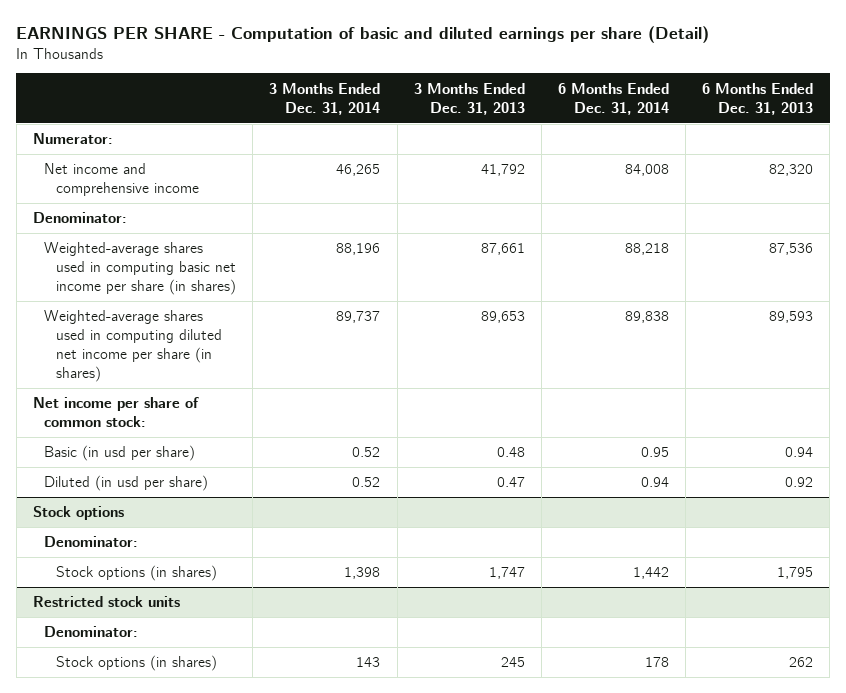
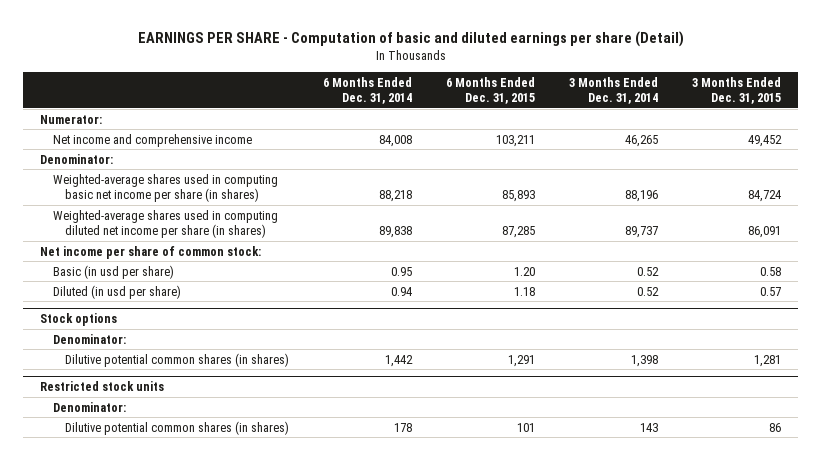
- | 3 Months Ended Dec. 31, 2014 | 3 Months Ended Dec. 31, 2013 | 6 Months Ended Dec. 31, 2014 | 6 Months Ended Dec. 31, 2013
+ | 6 Months Ended Dec. 31, 2014 | 6 Months Ended Dec. 31, 2015 | 3 Months Ended Dec. 31, 2014 | 3 Months Ended Dec. 31, 2015
@ Stock options
- Stock options (in shares) | 1,398 | 1,747 | 1,442 | 1,795
+ Dilutive potential common shares (in shares) | 1,442 | 1,291 | 1,398 | 1,281
@ Restricted stock units
- Stock options (in shares) | 143 | 245 | 178 | 262
+ Dilutive potential common shares (in shares) | 178 | 101 | 143 | 86

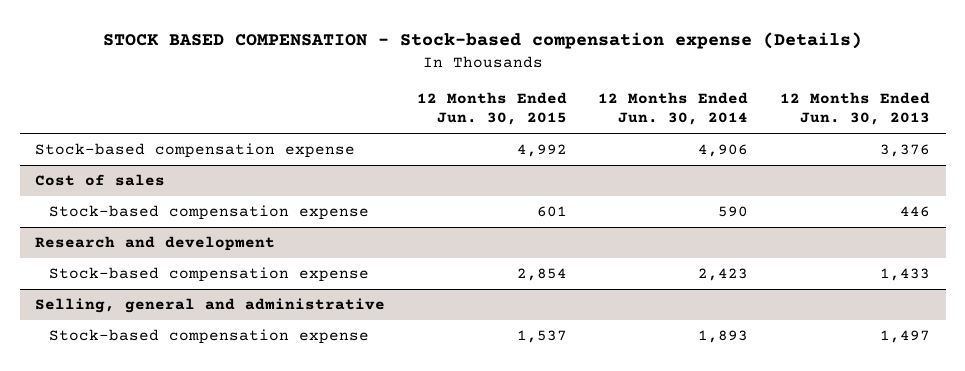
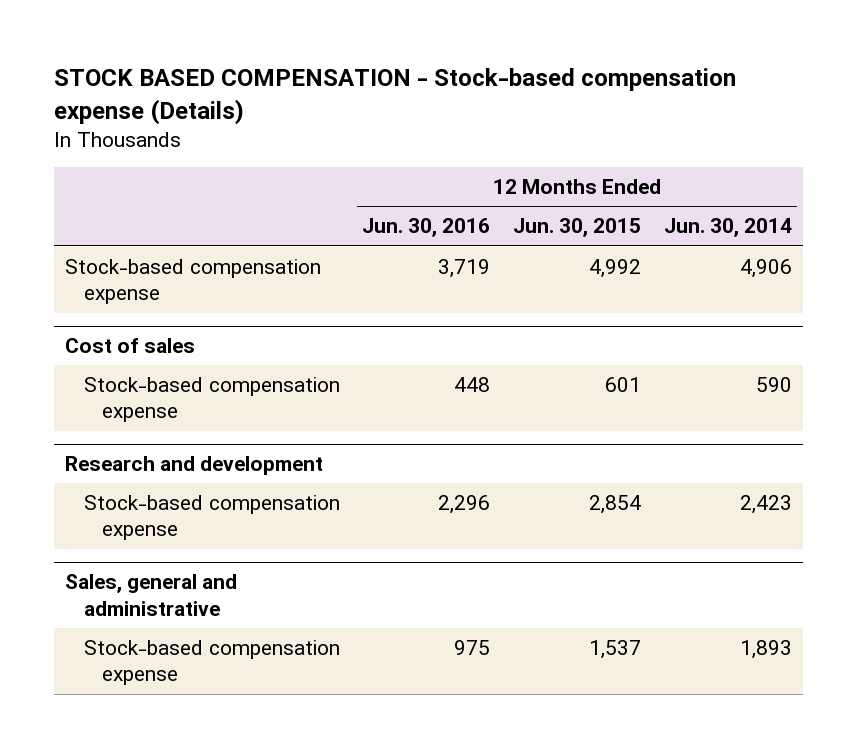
- | 12 Months Ended Jun. 30, 2015 | 12 Months Ended Jun. 30, 2014 | 12 Months Ended Jun. 30, 2013
+ | 12 Months Ended Jun. 30, 2016 | 12 Months Ended Jun. 30, 2015 | 12 Months Ended Jun. 30, 2014
- Selling, general and administrative
+ Sales, general and administrative

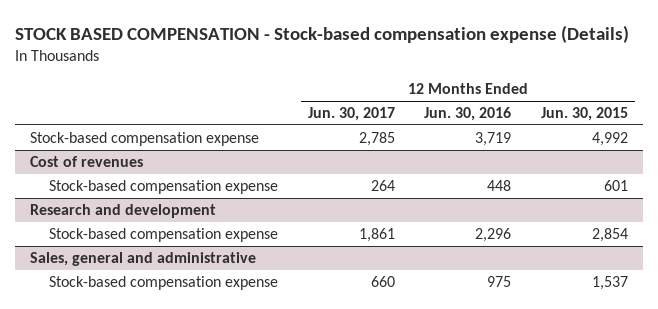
- | 12 Months Ended Jun. 30, 2016 | 12 Months Ended Jun. 30, 2015 | 12 Months Ended Jun. 30, 2014
+ | 12 Months Ended Jun. 30, 2017 | 12 Months Ended Jun. 30, 2016 | 12 Months Ended Jun. 30, 2015
- Cost of sales
+ Cost of revenues

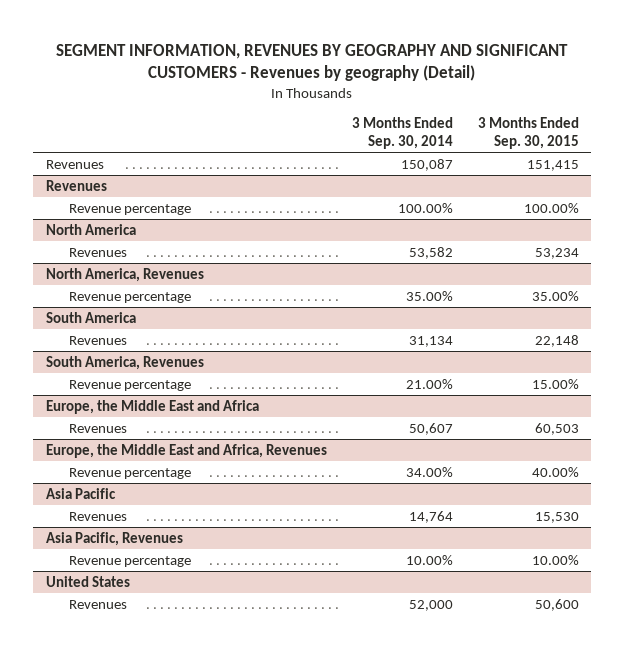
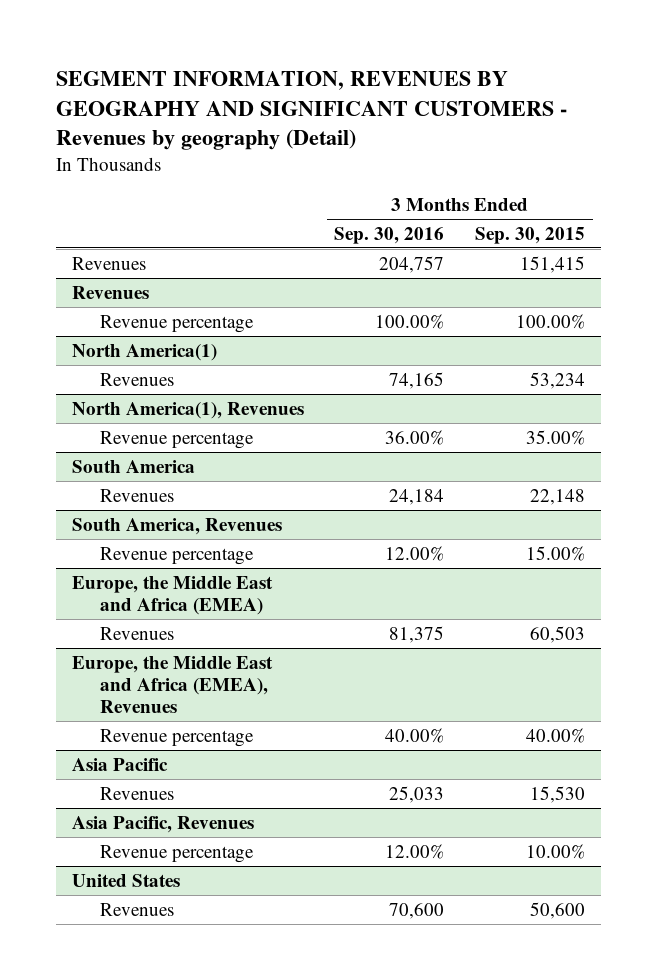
- | 3 Months Ended Sep. 30, 2014 | 3 Months Ended Sep. 30, 2015
+ | 3 Months Ended Sep. 30, 2016 | 3 Months Ended Sep. 30, 2015
- North America
+ North America(1)
- North America, Revenues
+ North America(1), Revenues
- Europe, the Middle East and Africa
+ Europe, the Middle East and Africa (EMEA)
- Europe, the Middle East and Africa, Revenues
+ Europe, the Middle East and Africa (EMEA), Revenues

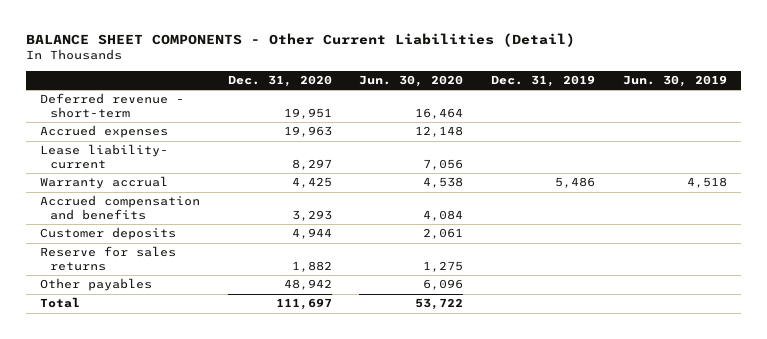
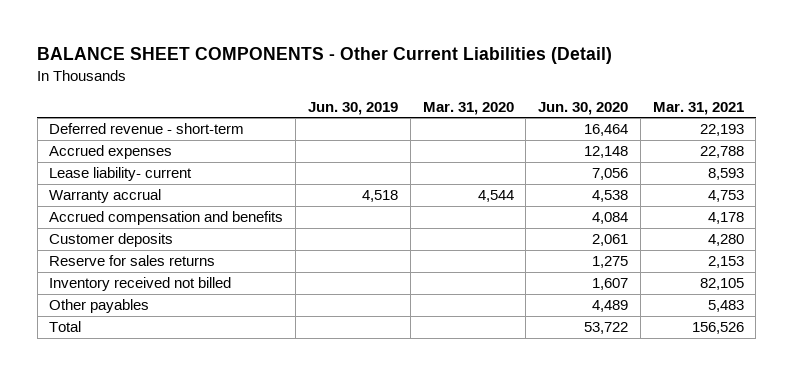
- | Dec. 31, 2020 | Jun. 30, 2020 | Dec. 31, 2019 | Jun. 30, 2019
+ | Jun. 30, 2019 | Mar. 31, 2020 | Jun. 30, 2020 | Mar. 31, 2021
- Other payables | 48,942 | 6,096 | |
+ Inventory received not billed | | | 1,607 | 82,105
+ Other payables | | | 4,489 | 5,483

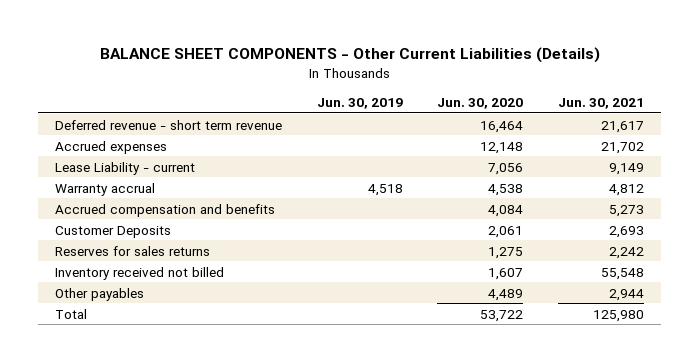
- BALANCE SHEET COMPONENTS - Other Current Liabilities (Detail)
+ BALANCE SHEET COMPONENTS - Other Current Liabilities (Details)
- | Jun. 30, 2019 | Mar. 31, 2020 | Jun. 30, 2020 | Mar. 31, 2021
+ | Jun. 30, 2019 | Jun. 30, 2020 | Jun. 30, 2021
- Deferred revenue - short-term | | | 16,464 | 22,193
+ Deferred revenue - short term revenue | | 16,464 | 21,617
- Lease liability- current | | | 7,056 | 8,593
+ Lease Liability - current | | 7,056 | 9,149
- Customer deposits | | | 2,061 | 4,280
- Reserve for sales returns | | | 1,275 | 2,153
+ Customer Deposits | | 2,061 | 2,693
+ Reserves for sales returns | | 1,275 | 2,242

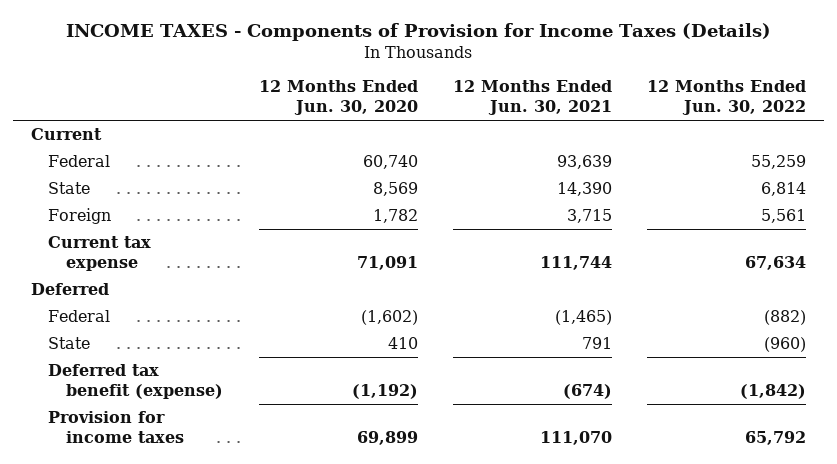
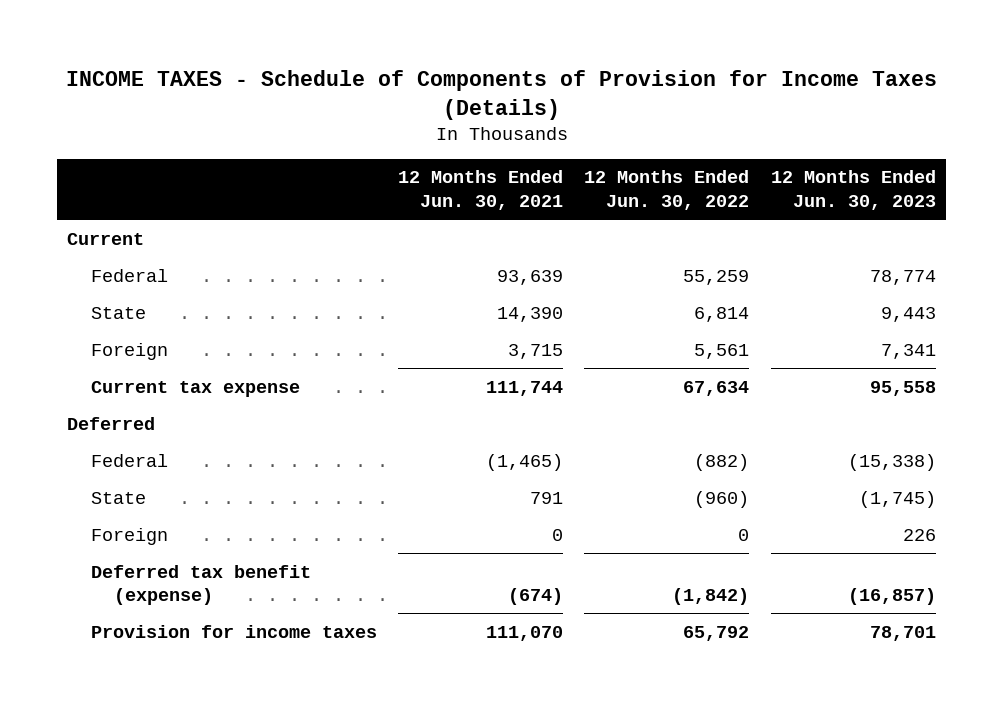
- INCOME TAXES - Components of Provision for Income Taxes (Details)
+ INCOME TAXES - Schedule of Components of Provision for Income Taxes (Details)
- | 12 Months Ended Jun. 30, 2020 | 12 Months Ended Jun. 30, 2021 | 12 Months Ended Jun. 30, 2022
+ | 12 Months Ended Jun. 30, 2021 | 12 Months Ended Jun. 30, 2022 | 12 Months Ended Jun. 30, 2023
+ Foreign | 0 | 0 | 226

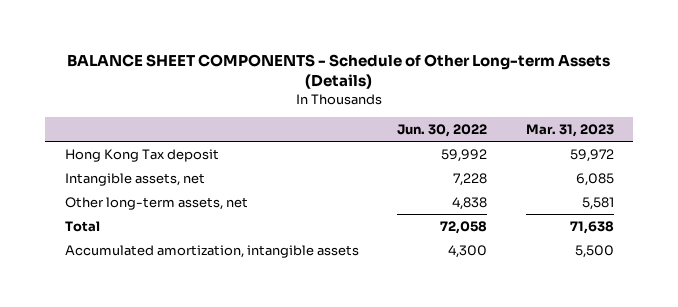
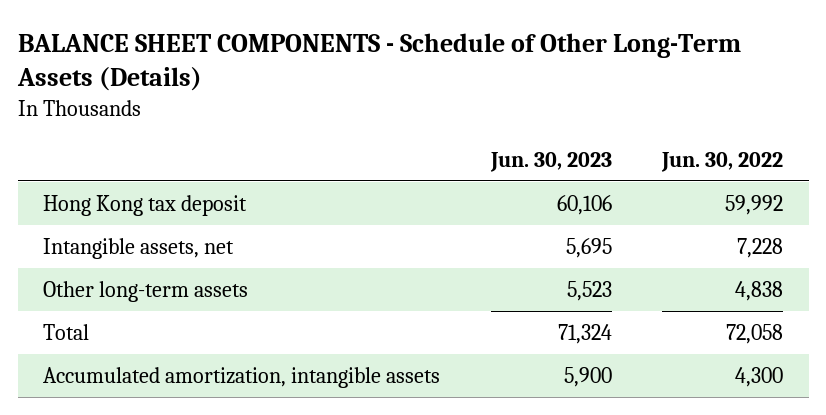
- BALANCE SHEET COMPONENTS - Schedule of Other Long-term Assets (Details)
+ BALANCE SHEET COMPONENTS - Schedule of Other Long-Term Assets (Details)
- | Jun. 30, 2022 | Mar. 31, 2023
+ | Jun. 30, 2023 | Jun. 30, 2022
- Hong Kong Tax deposit | 59,992 | 59,972
+ Hong Kong tax deposit | 60,106 | 59,992
- Other long-term assets, net | 4,838 | 5,581
+ Other long-term assets | 5,523 | 4,838

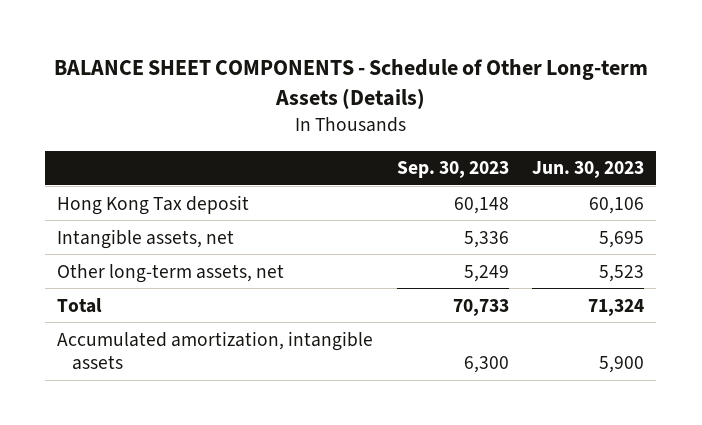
- BALANCE SHEET COMPONENTS - Schedule of Other Long-Term Assets (Details)
+ BALANCE SHEET COMPONENTS - Schedule of Other Long-term Assets (Details)
- | Jun. 30, 2023 | Jun. 30, 2022
+ | Sep. 30, 2023 | Jun. 30, 2023
- Hong Kong tax deposit | 60,106 | 59,992
+ Hong Kong Tax deposit | 60,148 | 60,106
- Other long-term assets | 5,523 | 4,838
+ Other long-term assets, net | 5,249 | 5,523

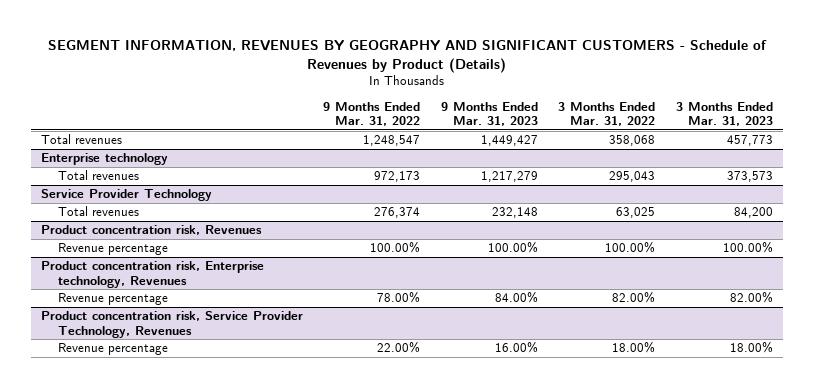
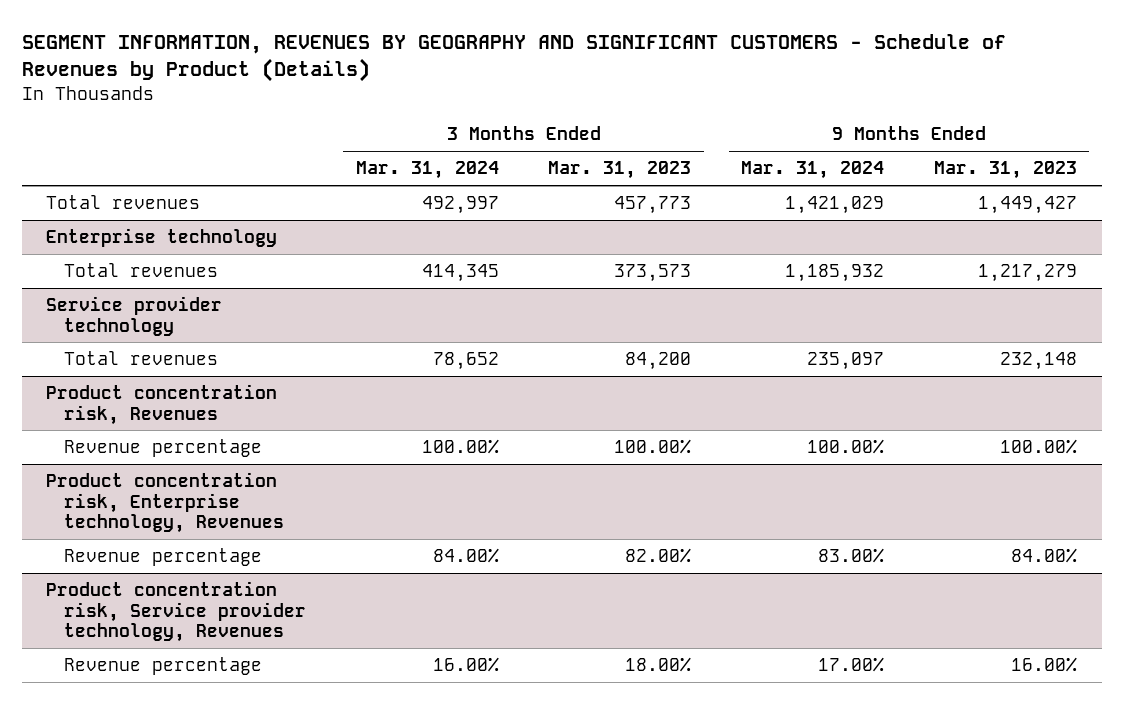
- | 9 Months Ended Mar. 31, 2022 | 9 Months Ended Mar. 31, 2023 | 3 Months Ended Mar. 31, 2022 | 3 Months Ended Mar. 31, 2023
+ | 3 Months Ended Mar. 31, 2024 | 3 Months Ended Mar. 31, 2023 | 9 Months Ended Mar. 31, 2024 | 9 Months Ended Mar. 31, 2023
- Service Provider Technology
+ Service provider technology
- Product concentration risk, Service Provider Technology, Revenues
+ Product concentration risk, Service provider technology, Revenues

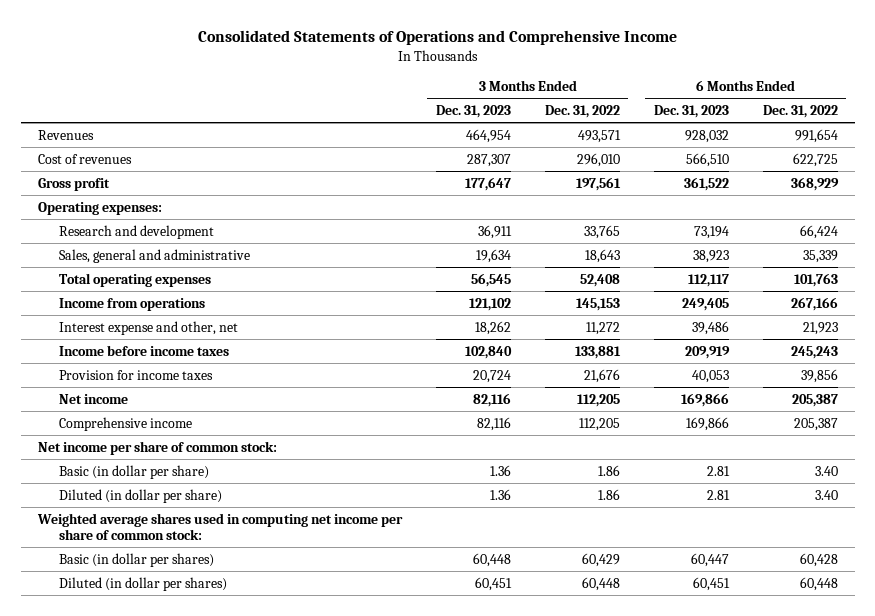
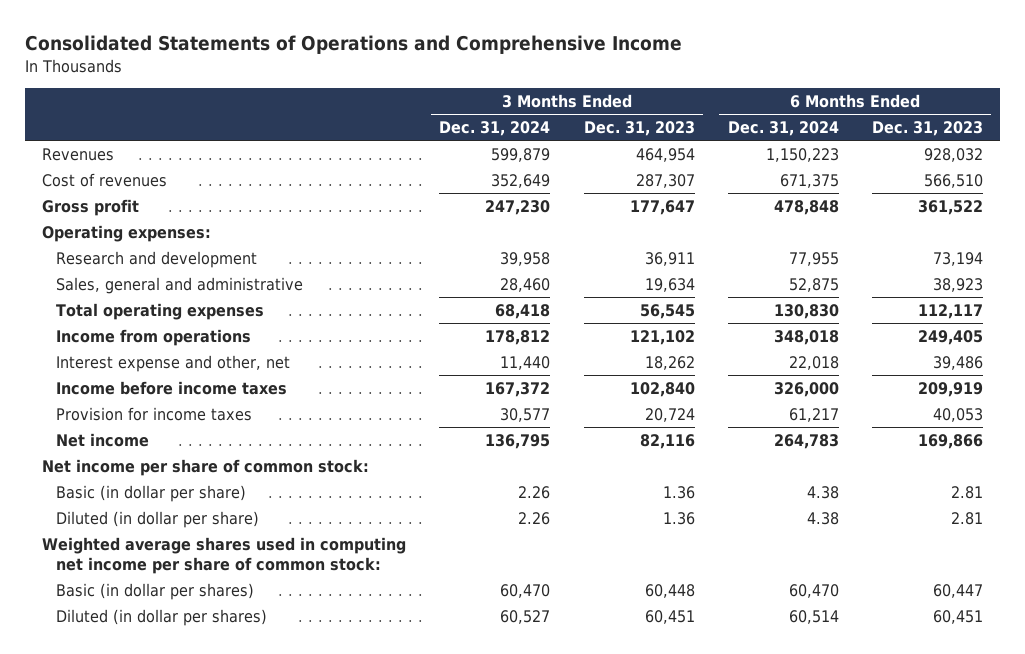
- | 3 Months Ended Dec. 31, 2023 | 3 Months Ended Dec. 31, 2022 | 6 Months Ended Dec. 31, 2023 | 6 Months Ended Dec. 31, 2022
+ | 3 Months Ended Dec. 31, 2024 | 3 Months Ended Dec. 31, 2023 | 6 Months Ended Dec. 31, 2024 | 6 Months Ended Dec. 31, 2023
- Comprehensive income | 82,116 | 112,205 | 169,866 | 205,387

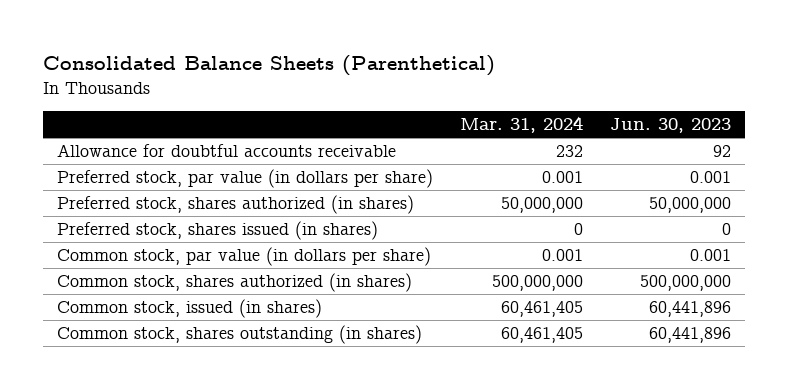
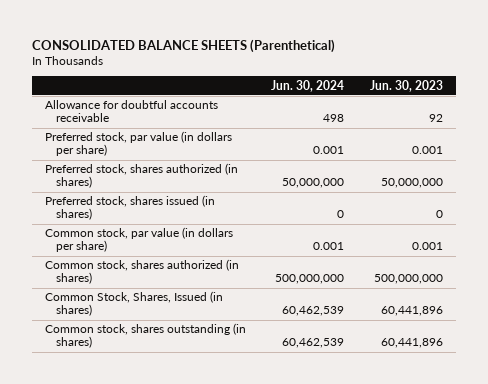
- Consolidated Balance Sheets (Parenthetical)
+ CONSOLIDATED BALANCE SHEETS (Parenthetical)
- | Mar. 31, 2024 | Jun. 30, 2023
+ | Jun. 30, 2024 | Jun. 30, 2023
- Common stock, issued (in shares) | 60,461,405 | 60,441,896
+ Common Stock, Shares, Issued (in shares) | 60,462,539 | 60,441,896

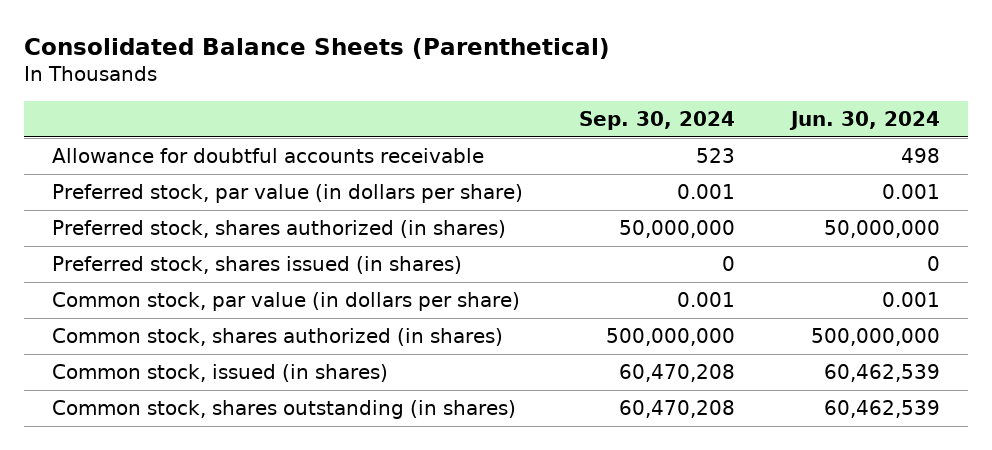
- CONSOLIDATED BALANCE SHEETS (Parenthetical)
+ Consolidated Balance Sheets (Parenthetical)
- | Jun. 30, 2024 | Jun. 30, 2023
+ | Sep. 30, 2024 | Jun. 30, 2024
- Common Stock, Shares, Issued (in shares) | 60,462,539 | 60,441,896
+ Common stock, issued (in shares) | 60,470,208 | 60,462,539

